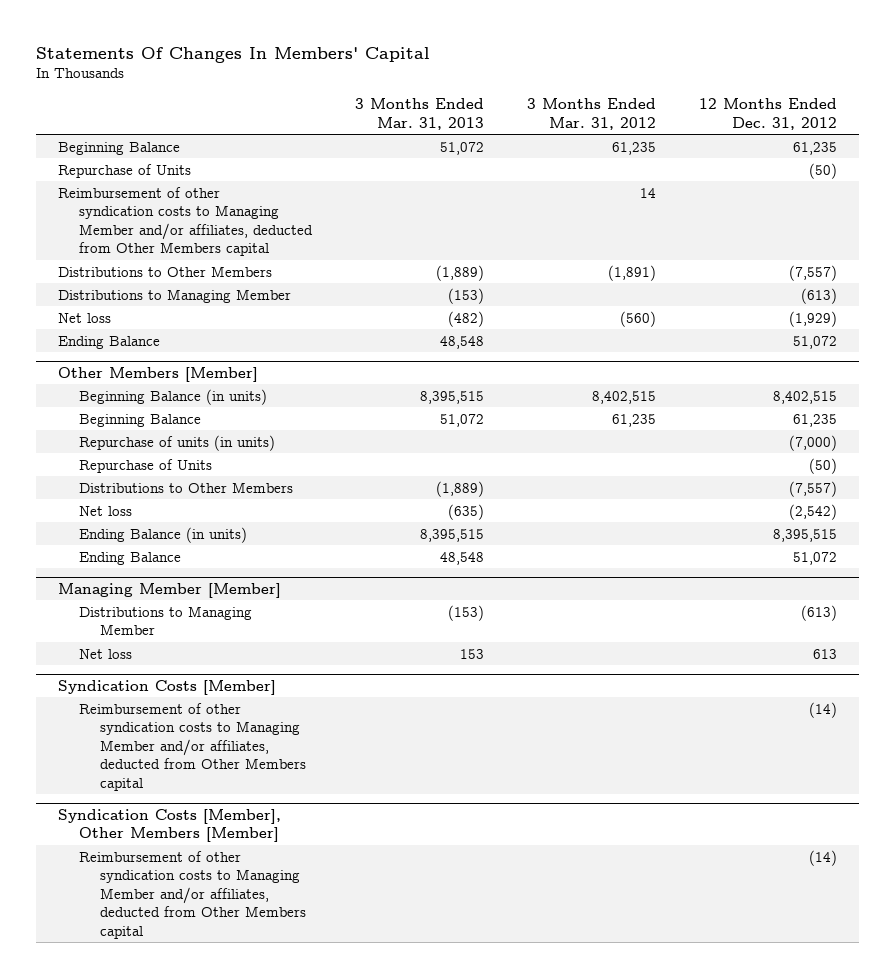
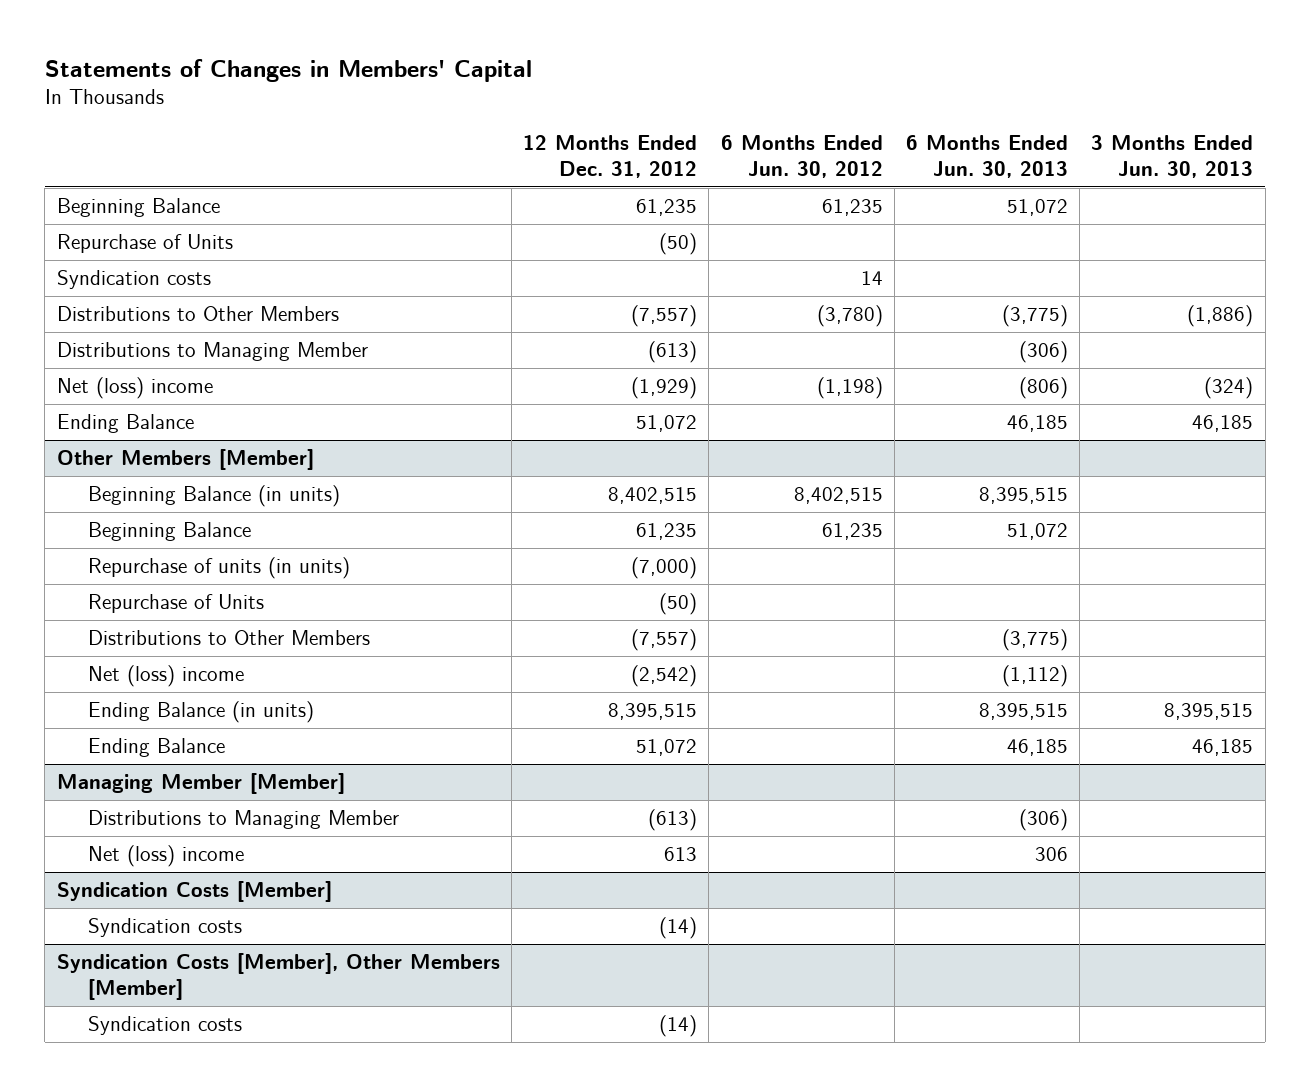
- Statements Of Changes In Members' Capital
+ Statements of Changes in Members' Capital
- | 3 Months Ended Mar. 31, 2013 | 3 Months Ended Mar. 31, 2012 | 12 Months Ended Dec. 31, 2012
+ | 12 Months Ended Dec. 31, 2012 | 6 Months Ended Jun. 30, 2012 | 6 Months Ended Jun. 30, 2013 | 3 Months Ended Jun. 30, 2013
- Reimbursement of other syndication costs to Managing Member and/or affiliates, deducted from Other Members capital | | 14 |
+ Syndication costs | | 14 | |
- Net loss | (482) | (560) | (1,929)
+ Net (loss) income | (1,929) | (1,198) | (806) | (324)
@ Other Members [Member]
- Net loss | (635) | | (2,542)
+ Net (loss) income | (2,542) | | (1,112) |
@ Managing Member [Member]
- Net loss | 153 | | 613
+ Net (loss) income | 613 | | 306 |
@ Syndication Costs [Member]
- Reimbursement of other syndication costs to Managing Member and/or affiliates, deducted from Other Members capital | | | (14)
+ Syndication costs | (14) | | |
@ Syndication Costs [Member], Other Members [Member]
- Reimbursement of other syndication costs to Managing Member and/or affiliates, deducted from Other Members capital | | | (14)
+ Syndication costs | (14) | | |

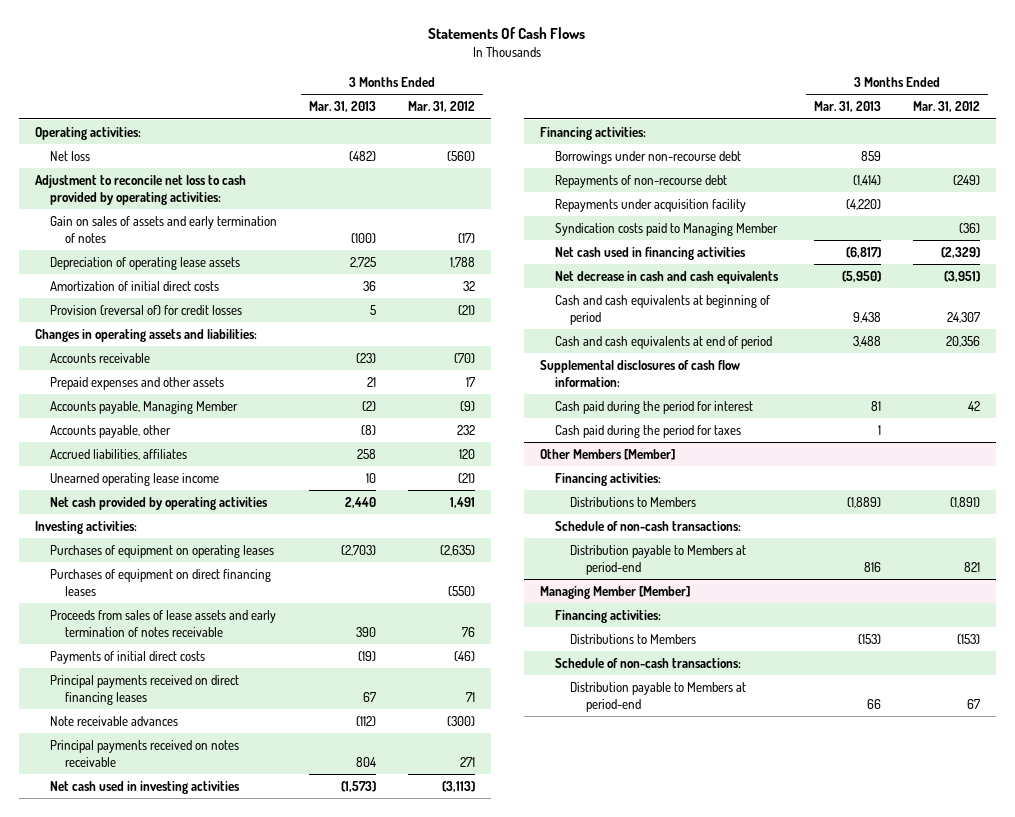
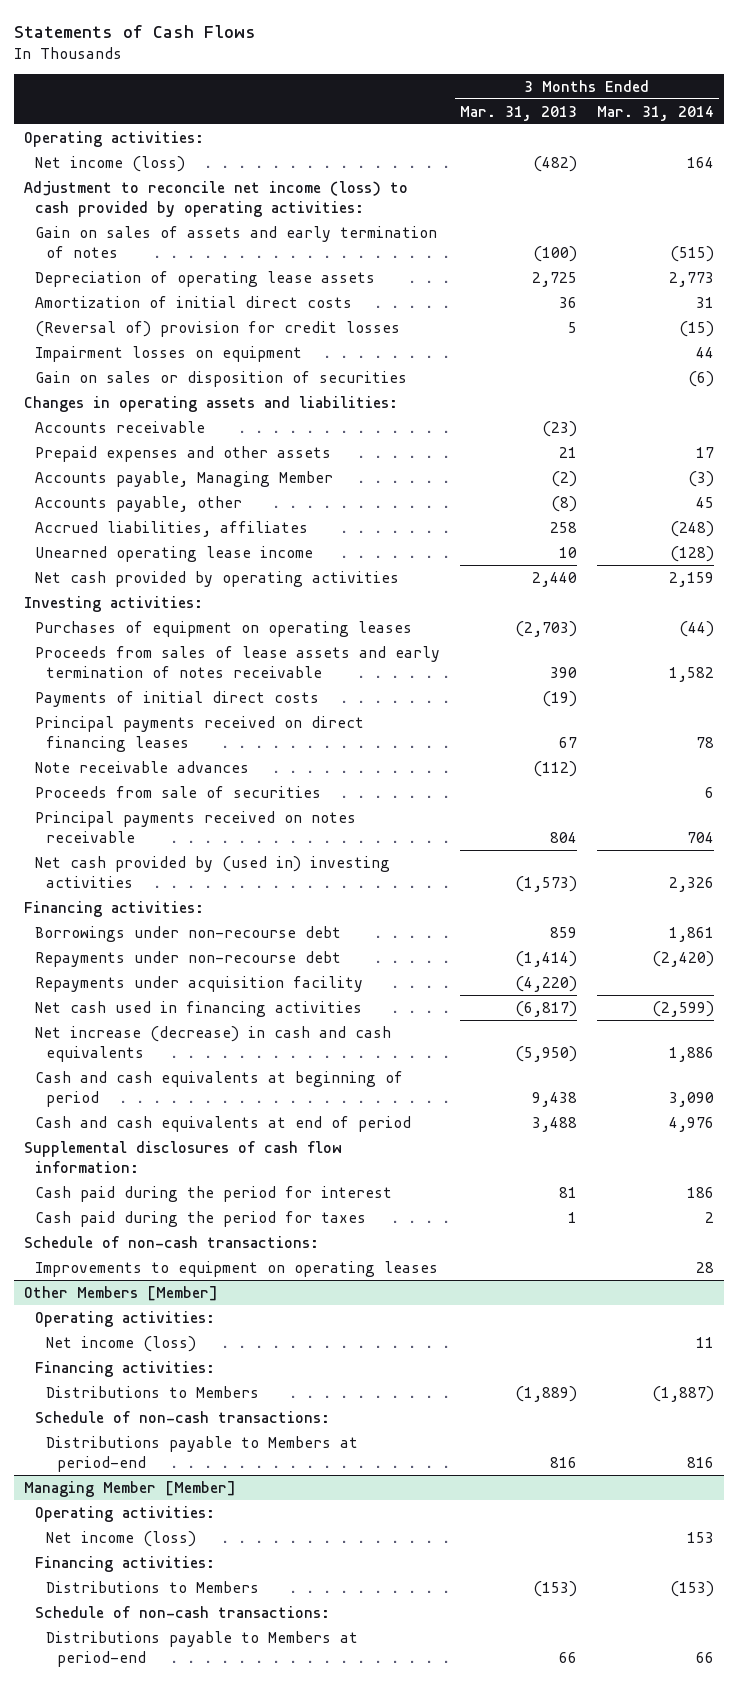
- Statements Of Cash Flows
+ Statements of Cash Flows
- | 3 Months Ended Mar. 31, 2013 | 3 Months Ended Mar. 31, 2012
+ | 3 Months Ended Mar. 31, 2013 | 3 Months Ended Mar. 31, 2014
- Net loss | (482) | (560)
- Adjustment to reconcile net loss to cash provided by operating activities:
+ Net income (loss) | (482) | 164
+ Adjustment to reconcile net income (loss) to cash provided by operating activities:
- Provision (reversal of) for credit losses | 5 | (21)
+ (Reversal of) provision for credit losses | 5 | (15)
+ Impairment losses on equipment | | 44
+ Gain on sales or disposition of securities | | (6)
- Purchases of equipment on direct financing leases | | (550)
+ Proceeds from sale of securities | | 6
- Net cash used in investing activities | (1,573) | (3,113)
+ Net cash provided by (used in) investing activities | (1,573) | 2,326
- Repayments of non-recourse debt | (1,414) | (249)
+ Repayments under non-recourse debt | (1,414) | (2,420)
- Syndication costs paid to Managing Member | | (36)
- Net decrease in cash and cash equivalents | (5,950) | (3,951)
+ Net increase (decrease) in cash and cash equivalents | (5,950) | 1,886
+ Schedule of non-cash transactions:
+ Improvements to equipment on operating leases | | 28
@ Other Members [Member]
+ Operating activities:
+ Net income (loss) | | 11
- Distribution payable to Members at period-end | 816 | 821
+ Distributions payable to Members at period-end | 816 | 816
@ Managing Member [Member]
+ Operating activities:
+ Net income (loss) | | 153
- Distribution payable to Members at period-end | 66 | 67
+ Distributions payable to Members at period-end | 66 | 66

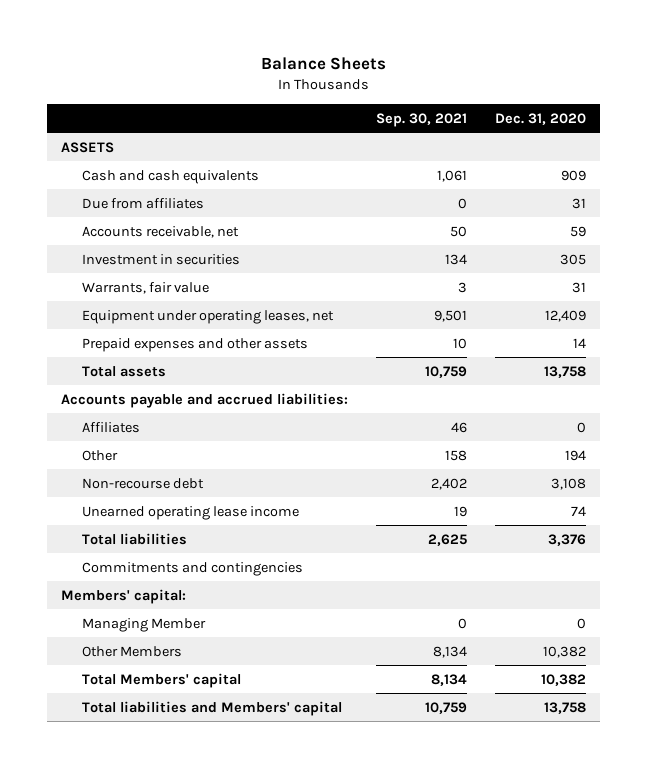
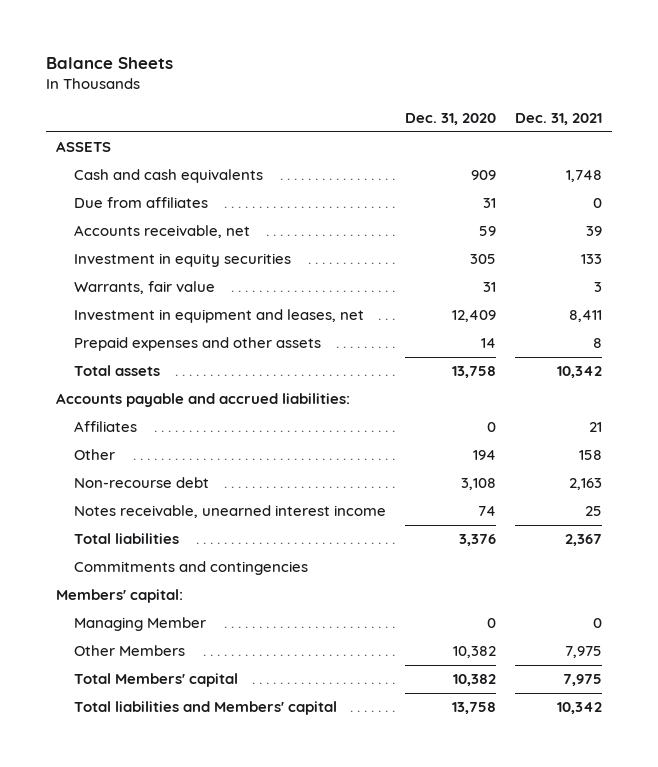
- | Sep. 30, 2021 | Dec. 31, 2020
+ | Dec. 31, 2020 | Dec. 31, 2021
- Investment in securities | 134 | 305
+ Investment in equity securities | 305 | 133
- Equipment under operating leases, net | 9,501 | 12,409
+ Investment in equipment and leases, net | 12,409 | 8,411
- Unearned operating lease income | 19 | 74
+ Notes receivable, unearned interest income | 74 | 25

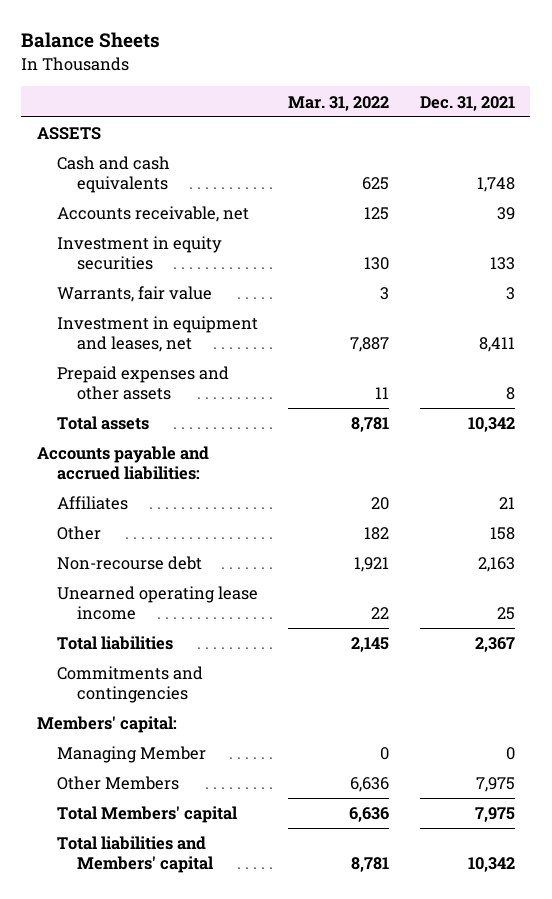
- | Dec. 31, 2020 | Dec. 31, 2021
+ | Mar. 31, 2022 | Dec. 31, 2021
- Due from affiliates | 31 | 0
- Notes receivable, unearned interest income | 74 | 25
+ Unearned operating lease income | 22 | 25

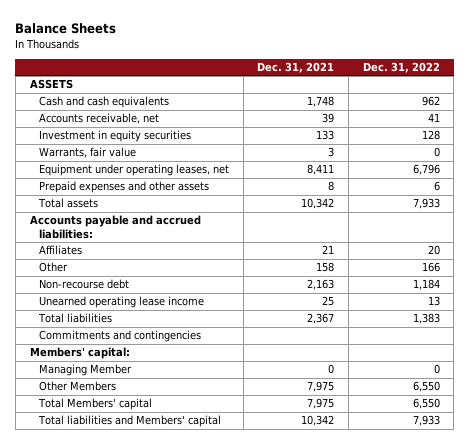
- | Mar. 31, 2022 | Dec. 31, 2021
+ | Dec. 31, 2021 | Dec. 31, 2022
- Investment in equipment and leases, net | 7,887 | 8,411
+ Equipment under operating leases, net | 8,411 | 6,796

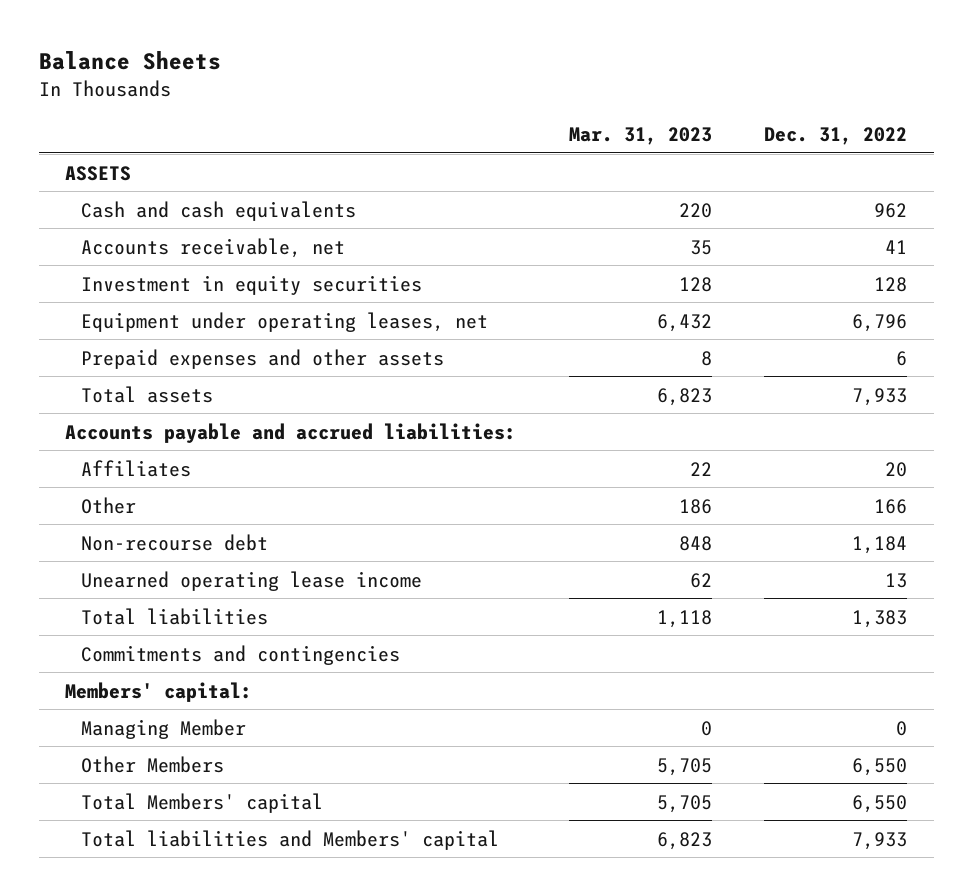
- | Dec. 31, 2021 | Dec. 31, 2022
+ | Mar. 31, 2023 | Dec. 31, 2022
- Warrants, fair value | 3 | 0

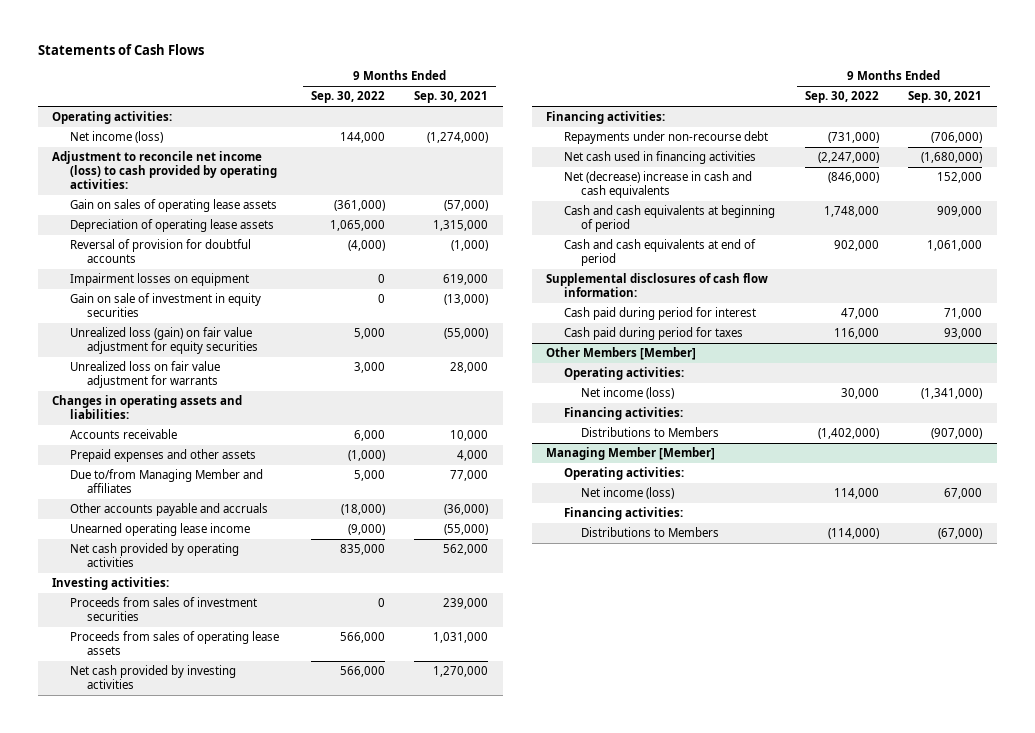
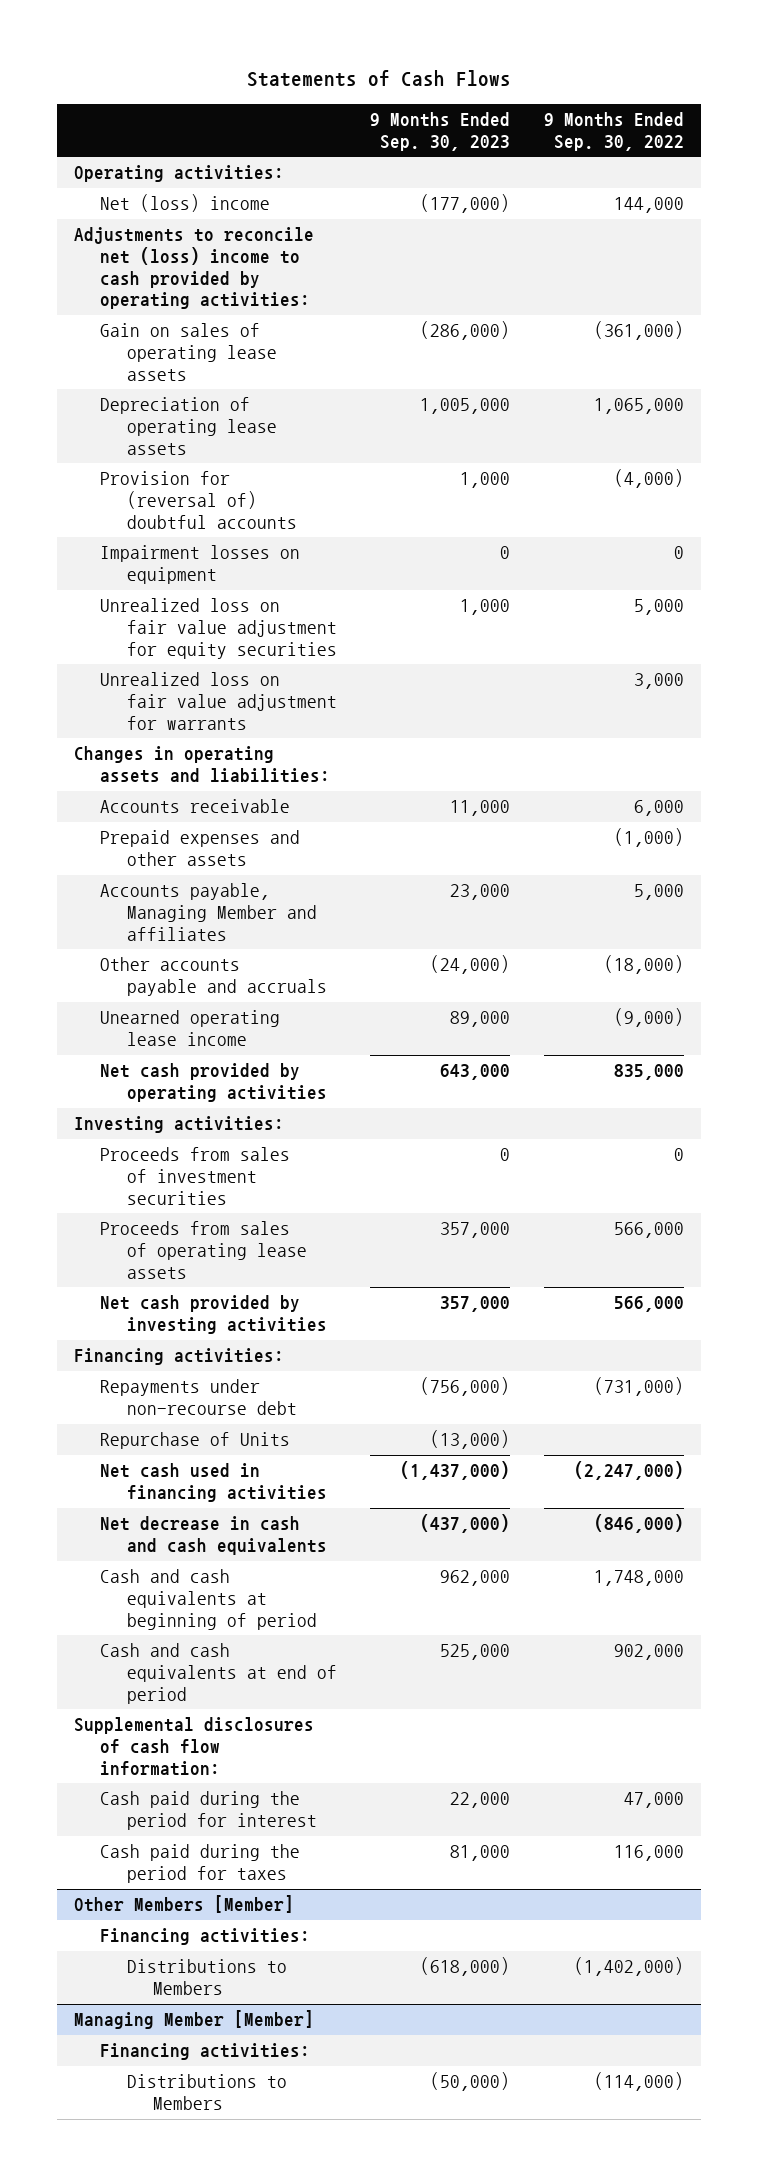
- | 9 Months Ended Sep. 30, 2022 | 9 Months Ended Sep. 30, 2021
+ | 9 Months Ended Sep. 30, 2023 | 9 Months Ended Sep. 30, 2022
- Net income (loss) | 144,000 | (1,274,000)
- Adjustment to reconcile net income (loss) to cash provided by operating activities:
+ Net (loss) income | (177,000) | 144,000
+ Adjustments to reconcile net (loss) income to cash provided by operating activities:
- Reversal of provision for doubtful accounts | (4,000) | (1,000)
+ Provision for (reversal of) doubtful accounts | 1,000 | (4,000)
- Gain on sale of investment in equity securities | 0 | (13,000)
- Unrealized loss (gain) on fair value adjustment for equity securities | 5,000 | (55,000)
+ Unrealized loss on fair value adjustment for equity securities | 1,000 | 5,000
- Due to/from Managing Member and affiliates | 5,000 | 77,000
+ Accounts payable, Managing Member and affiliates | 23,000 | 5,000
+ Repurchase of Units | (13,000) |
- Net (decrease) increase in cash and cash equivalents | (846,000) | 152,000
+ Net decrease in cash and cash equivalents | (437,000) | (846,000)
- Cash paid during period for interest | 47,000 | 71,000
- Cash paid during period for taxes | 116,000 | 93,000
+ Cash paid during the period for interest | 22,000 | 47,000
+ Cash paid during the period for taxes | 81,000 | 116,000
@ Other Members [Member]
- Operating activities:
- Net income (loss) | 30,000 | (1,341,000)
@ Managing Member [Member]
- Operating activities:
- Net income (loss) | 114,000 | 67,000

